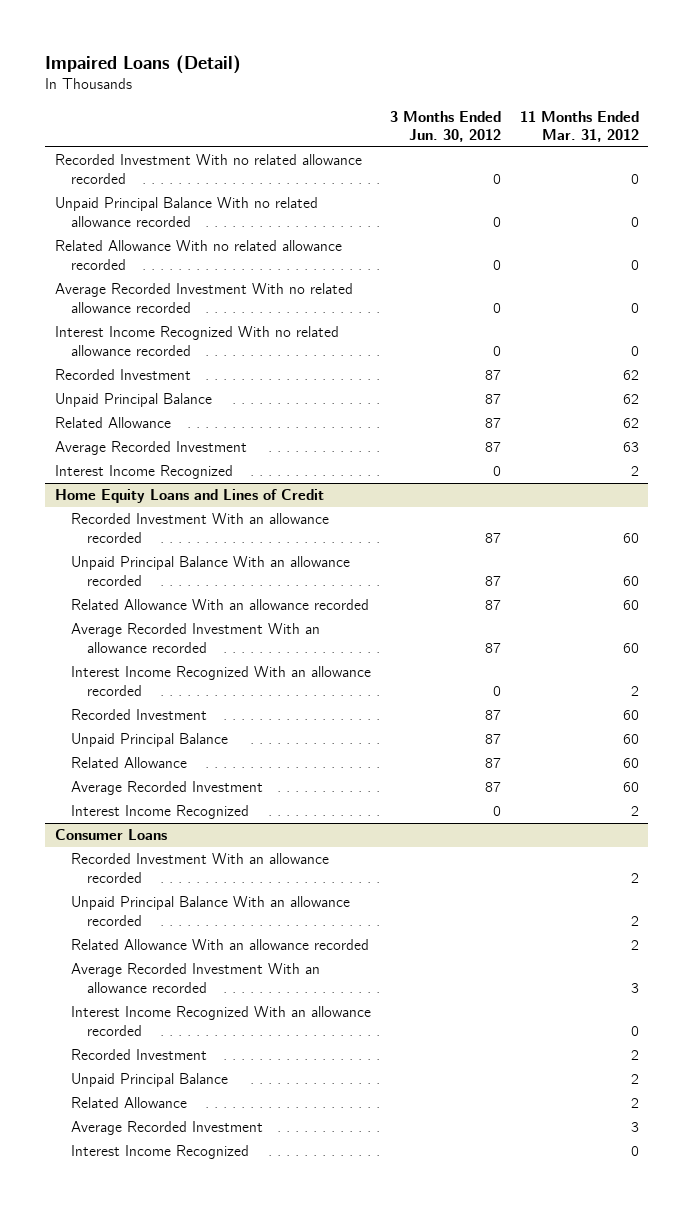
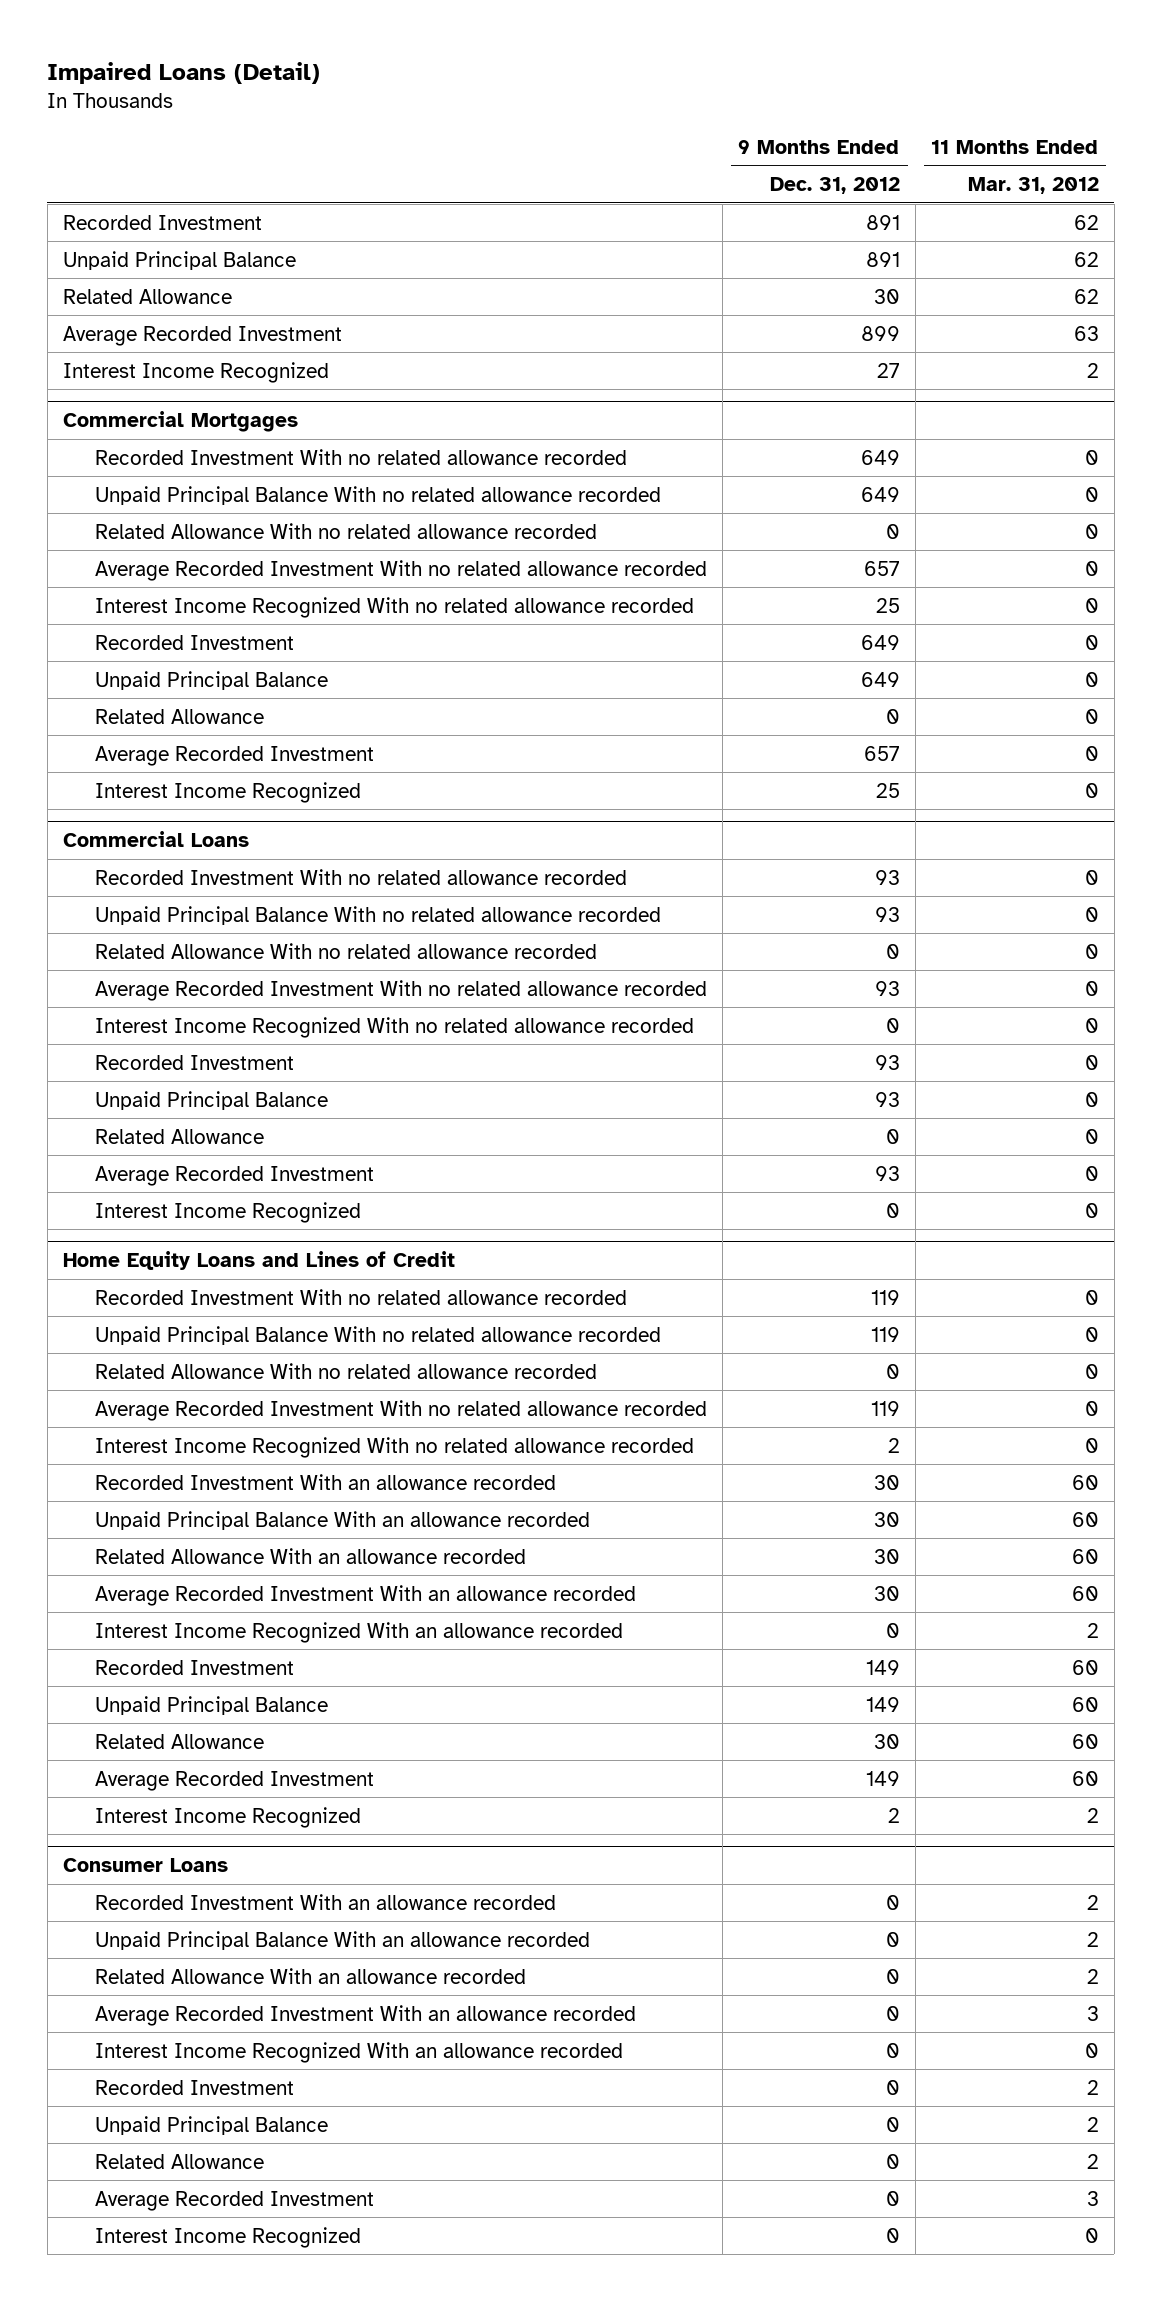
- | 3 Months Ended Jun. 30, 2012 | 11 Months Ended Mar. 31, 2012
+ | 9 Months Ended Dec. 31, 2012 | 11 Months Ended Mar. 31, 2012
- Recorded Investment With no related allowance recorded | 0 | 0
- Unpaid Principal Balance With no related allowance recorded | 0 | 0
- Related Allowance With no related allowance recorded | 0 | 0
- Average Recorded Investment With no related allowance recorded | 0 | 0
- Interest Income Recognized With no related allowance recorded | 0 | 0
+ Commercial Mortgages
+ Recorded Investment With no related allowance recorded | 649 | 0
+ Unpaid Principal Balance With no related allowance recorded | 649 | 0
+ Related Allowance With no related allowance recorded | 0 | 0
+ Average Recorded Investment With no related allowance recorded | 657 | 0
+ Interest Income Recognized With no related allowance recorded | 25 | 0
+ Recorded Investment | 649 | 0
+ Unpaid Principal Balance | 649 | 0
+ Related Allowance | 0 | 0
+ Average Recorded Investment | 657 | 0
+ Interest Income Recognized | 25 | 0
+ Commercial Loans
+ Recorded Investment With no related allowance recorded | 93 | 0
+ Unpaid Principal Balance With no related allowance recorded | 93 | 0
+ Related Allowance With no related allowance recorded | 0 | 0
+ Average Recorded Investment With no related allowance recorded | 93 | 0
+ Interest Income Recognized With no related allowance recorded | 0 | 0
+ Recorded Investment | 93 | 0
+ Unpaid Principal Balance | 93 | 0
+ Related Allowance | 0 | 0
+ Average Recorded Investment | 93 | 0
+ Interest Income Recognized | 0 | 0
@ Home Equity Loans and Lines of Credit
+ Recorded Investment With no related allowance recorded | 119 | 0
+ Unpaid Principal Balance With no related allowance recorded | 119 | 0
+ Related Allowance With no related allowance recorded | 0 | 0
+ Average Recorded Investment With no related allowance recorded | 119 | 0
+ Interest Income Recognized With no related allowance recorded | 2 | 0

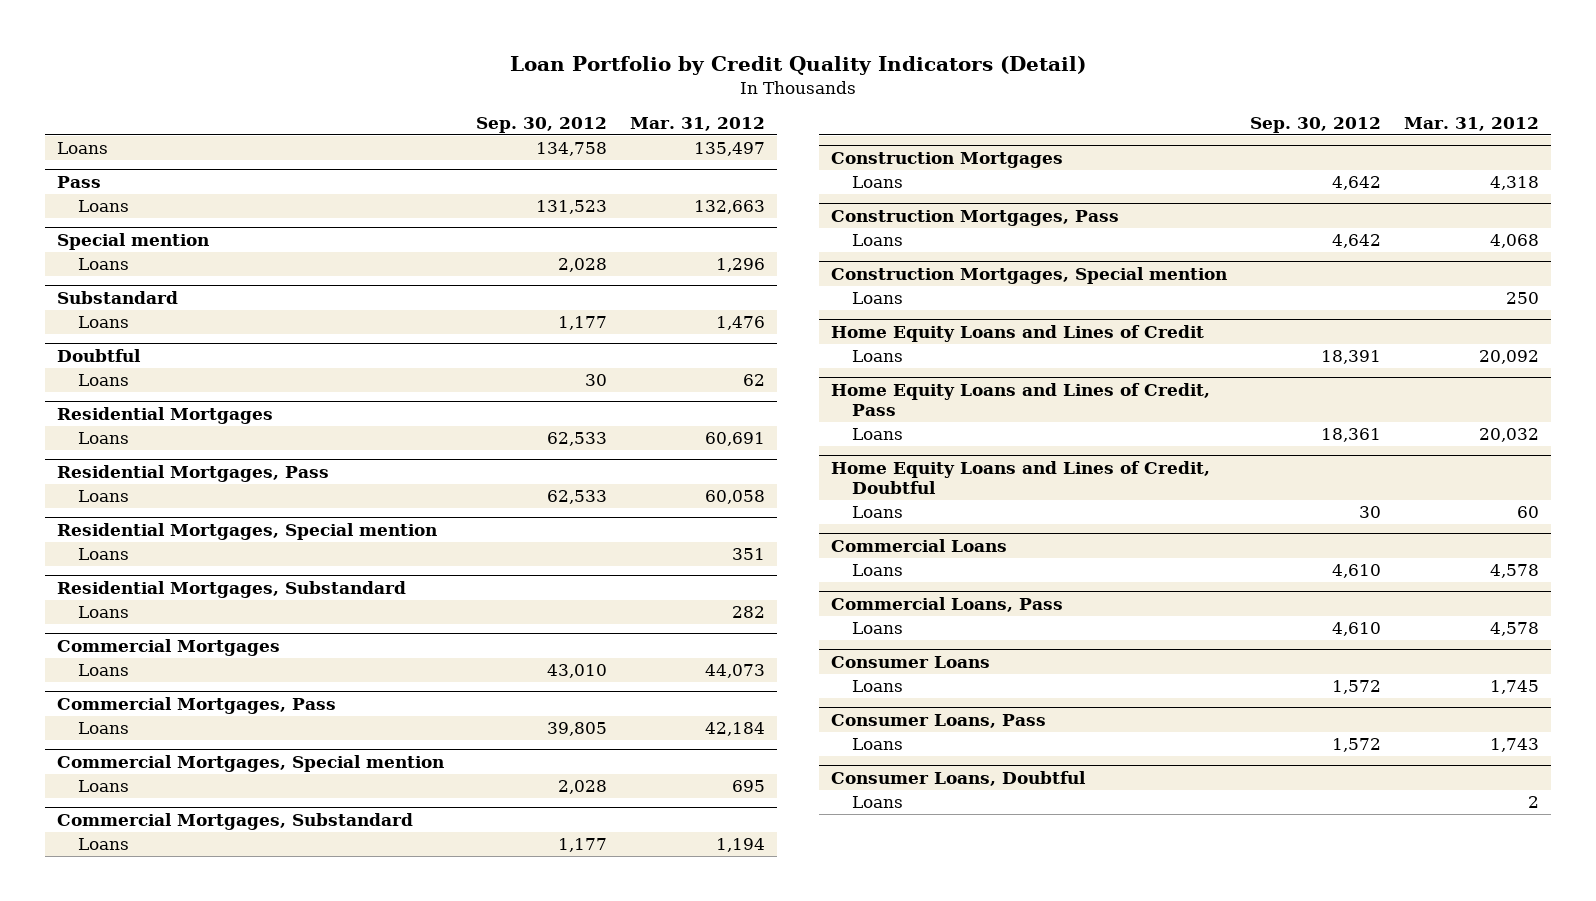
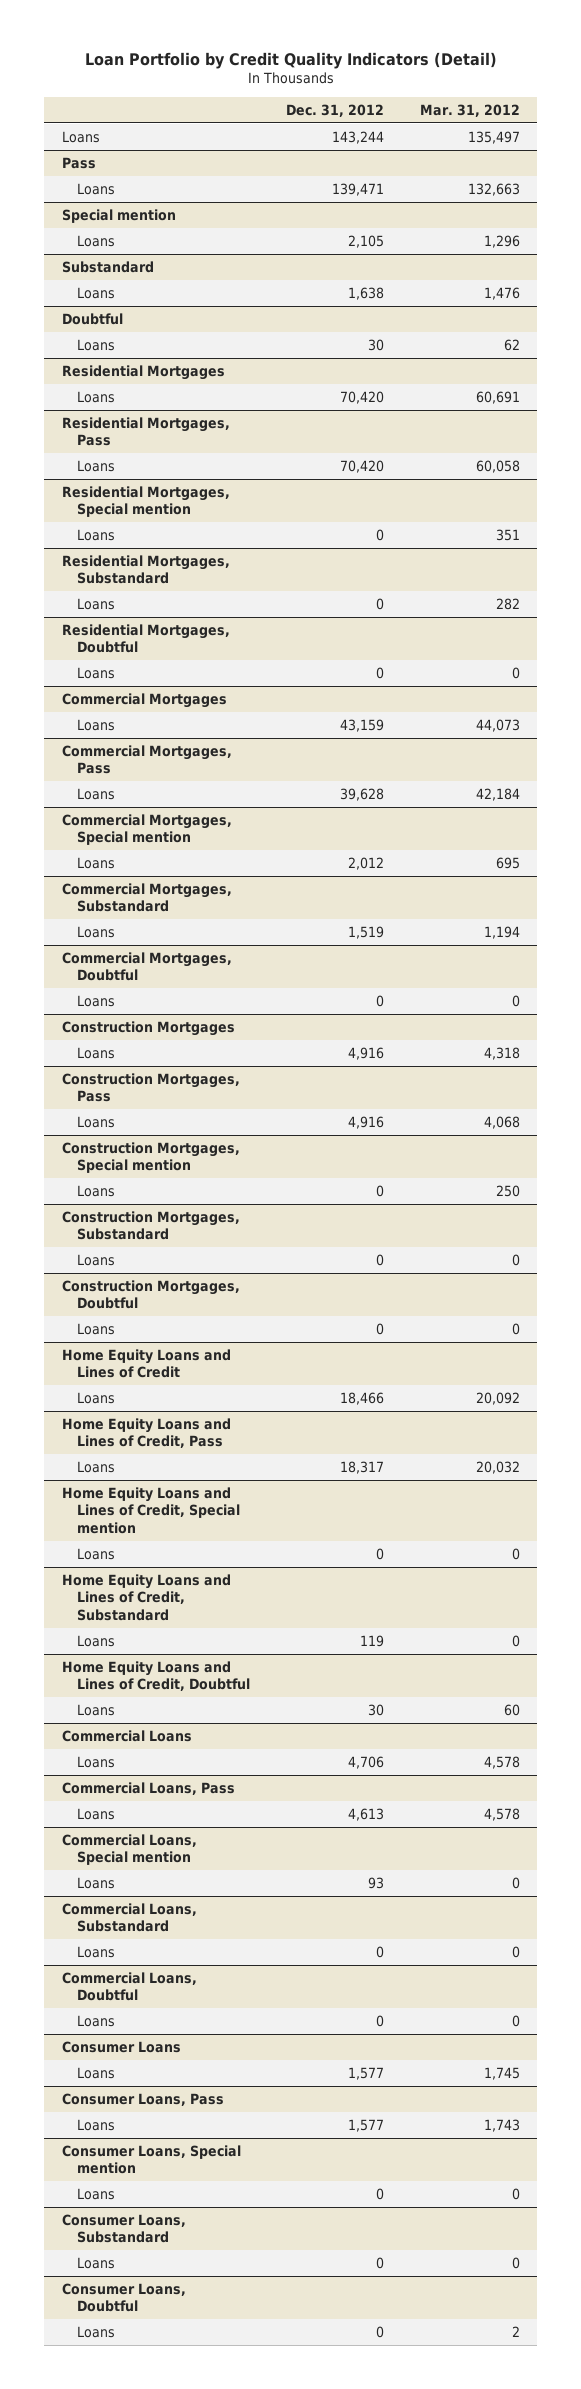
- | Sep. 30, 2012 | Mar. 31, 2012
+ | Dec. 31, 2012 | Mar. 31, 2012
+ Residential Mortgages, Doubtful
+ Loans | 0 | 0
+ Commercial Mortgages, Doubtful
+ Loans | 0 | 0
+ Construction Mortgages, Substandard
+ Loans | 0 | 0
+ Construction Mortgages, Doubtful
+ Loans | 0 | 0
+ Home Equity Loans and Lines of Credit, Special mention
+ Loans | 0 | 0
+ Home Equity Loans and Lines of Credit, Substandard
+ Loans | 119 | 0
+ Commercial Loans, Special mention
+ Loans | 93 | 0
+ Commercial Loans, Substandard
+ Loans | 0 | 0
+ Commercial Loans, Doubtful
+ Loans | 0 | 0
+ Consumer Loans, Special mention
+ Loans | 0 | 0
+ Consumer Loans, Substandard
+ Loans | 0 | 0

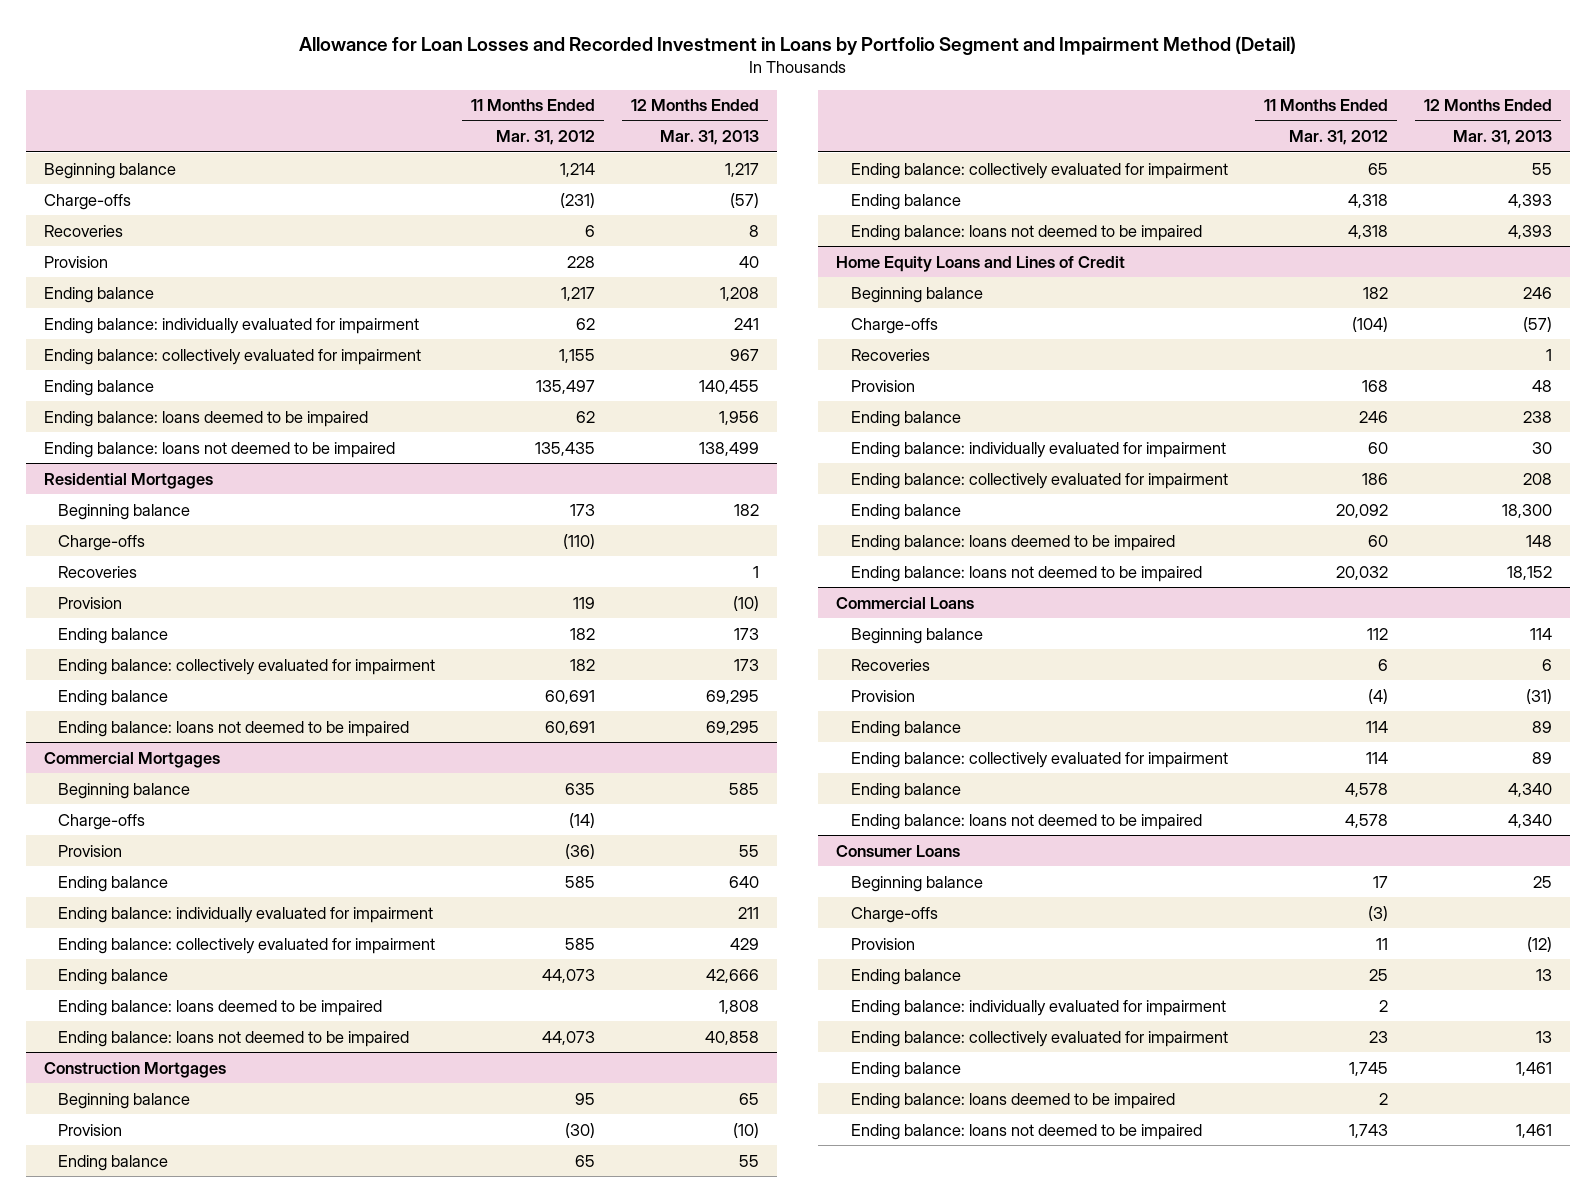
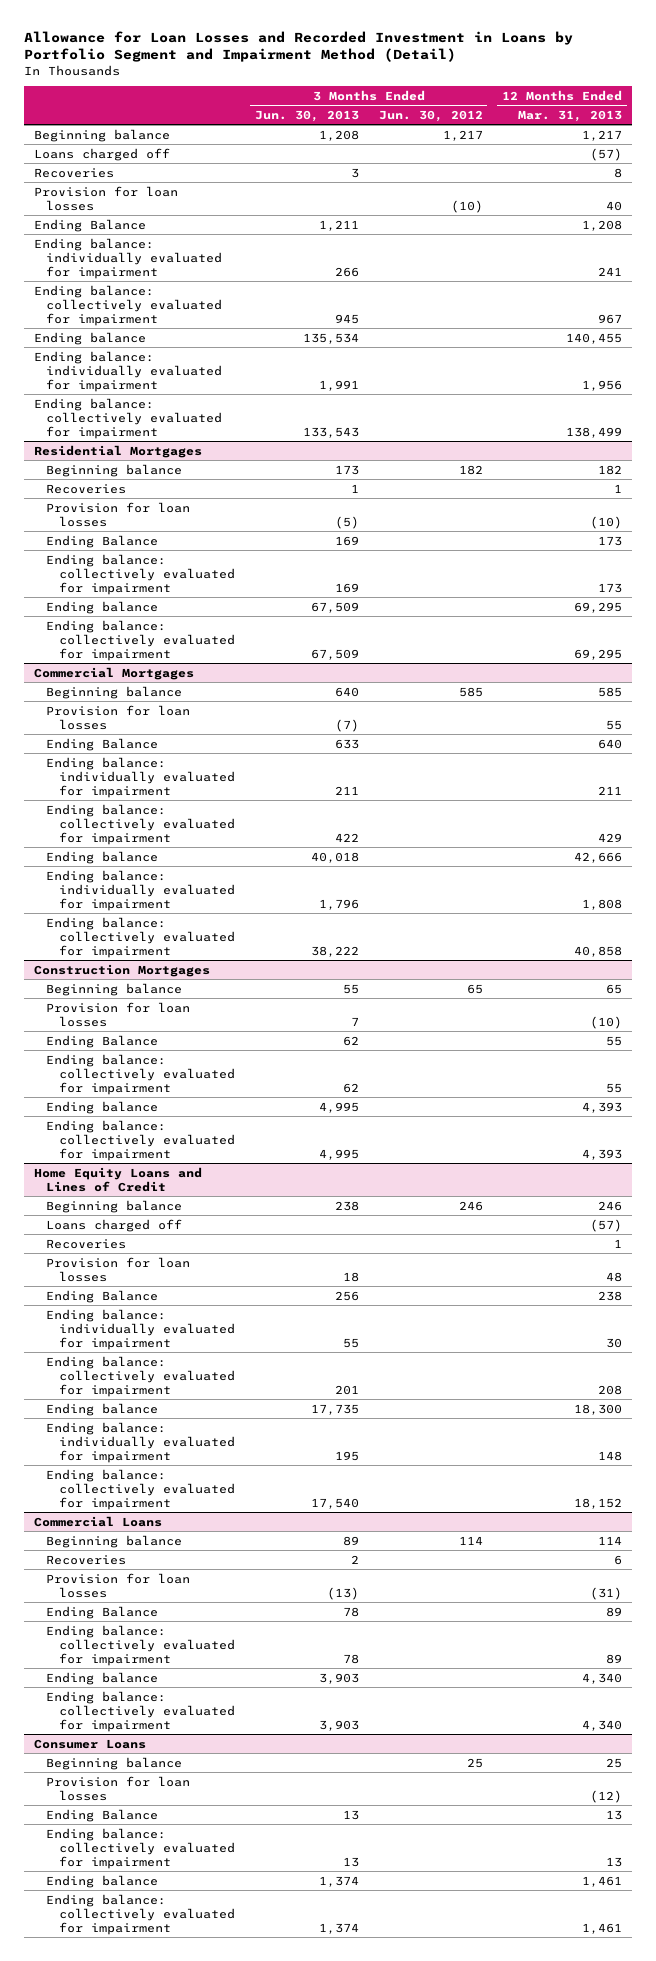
- | 11 Months Ended Mar. 31, 2012 | 12 Months Ended Mar. 31, 2013
+ | 3 Months Ended Jun. 30, 2013 | 3 Months Ended Jun. 30, 2012 | 12 Months Ended Mar. 31, 2013
- Charge-offs | (231) | (57)
+ Loans charged off | | | (57)
- Provision | 228 | 40
- Ending balance | 1,217 | 1,208
+ Provision for loan losses | | (10) | 40
+ Ending Balance | 1,211 | | 1,208
- Ending balance: loans deemed to be impaired | 62 | 1,956
- Ending balance: loans not deemed to be impaired | 135,435 | 138,499
+ Ending balance: individually evaluated for impairment | 1,991 | | 1,956
+ Ending balance: collectively evaluated for impairment | 133,543 | | 138,499
@ Residential Mortgages
- Charge-offs | (110) |
- Provision | 119 | (10)
- Ending balance | 182 | 173
+ Provision for loan losses | (5) | | (10)
+ Ending Balance | 169 | | 173
- Ending balance: loans not deemed to be impaired | 60,691 | 69,295
+ Ending balance: collectively evaluated for impairment | 67,509 | | 69,295
@ Commercial Mortgages
- Charge-offs | (14) |
- Provision | (36) | 55
- Ending balance | 585 | 640
+ Provision for loan losses | (7) | | 55
+ Ending Balance | 633 | | 640
- Ending balance: loans deemed to be impaired | | 1,808
- Ending balance: loans not deemed to be impaired | 44,073 | 40,858
+ Ending balance: individually evaluated for impairment | 1,796 | | 1,808
+ Ending balance: collectively evaluated for impairment | 38,222 | | 40,858
@ Construction Mortgages
- Provision | (30) | (10)
- Ending balance | 65 | 55
+ Provision for loan losses | 7 | | (10)
+ Ending Balance | 62 | | 55
- Ending balance: loans not deemed to be impaired | 4,318 | 4,393
+ Ending balance: collectively evaluated for impairment | 4,995 | | 4,393
@ Home Equity Loans and Lines of Credit
- Charge-offs | (104) | (57)
+ Loans charged off | | | (57)
- Provision | 168 | 48
- Ending balance | 246 | 238
+ Provision for loan losses | 18 | | 48
+ Ending Balance | 256 | | 238
- Ending balance: loans deemed to be impaired | 60 | 148
- Ending balance: loans not deemed to be impaired | 20,032 | 18,152
+ Ending balance: individually evaluated for impairment | 195 | | 148
+ Ending balance: collectively evaluated for impairment | 17,540 | | 18,152
@ Commercial Loans
- Provision | (4) | (31)
- Ending balance | 114 | 89
+ Provision for loan losses | (13) | | (31)
+ Ending Balance | 78 | | 89
- Ending balance: loans not deemed to be impaired | 4,578 | 4,340
+ Ending balance: collectively evaluated for impairment | 3,903 | | 4,340
@ Consumer Loans
- Charge-offs | (3) |
- Provision | 11 | (12)
- Ending balance | 25 | 13
- Ending balance: individually evaluated for impairment | 2 |
+ Provision for loan losses | | | (12)
+ Ending Balance | 13 | | 13
- Ending balance: loans deemed to be impaired | 2 |
- Ending balance: loans not deemed to be impaired | 1,743 | 1,461
+ Ending balance: collectively evaluated for impairment | 1,374 | | 1,461

